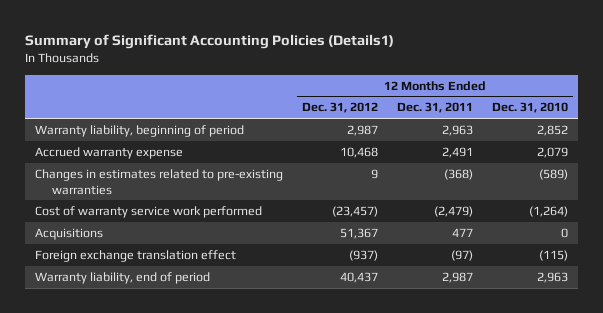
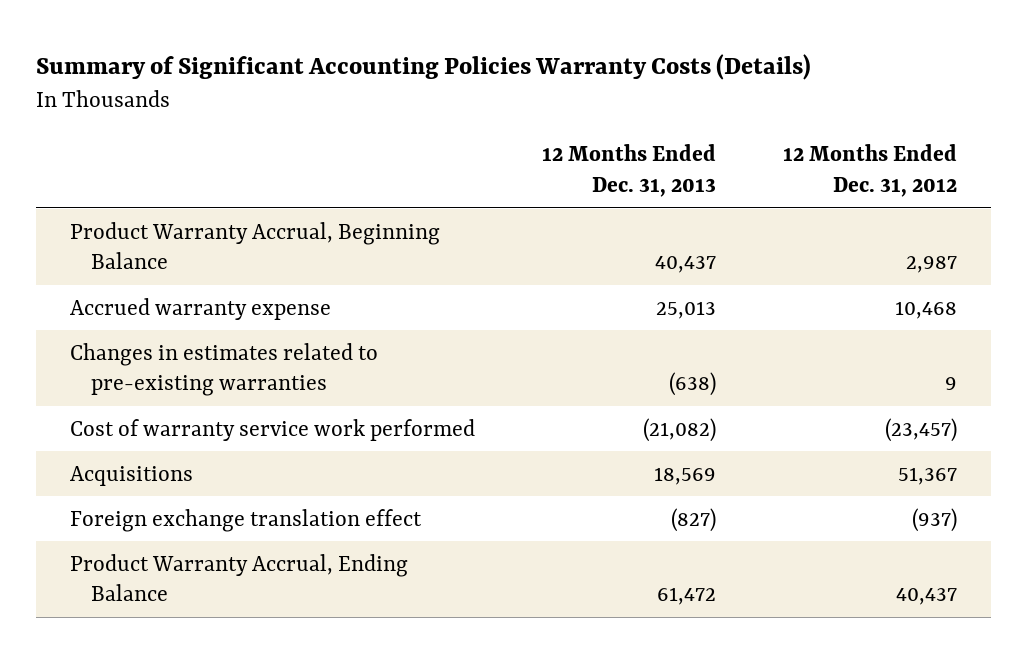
- Summary of Significant Accounting Policies (Details1)
+ Summary of Significant Accounting Policies Warranty Costs (Details)
- | 12 Months Ended Dec. 31, 2012 | 12 Months Ended Dec. 31, 2011 | 12 Months Ended Dec. 31, 2010
+ | 12 Months Ended Dec. 31, 2013 | 12 Months Ended Dec. 31, 2012
- Warranty liability, beginning of period | 2,987 | 2,963 | 2,852
+ Product Warranty Accrual, Beginning Balance | 40,437 | 2,987
- Warranty liability, end of period | 40,437 | 2,987 | 2,963
+ Product Warranty Accrual, Ending Balance | 61,472 | 40,437

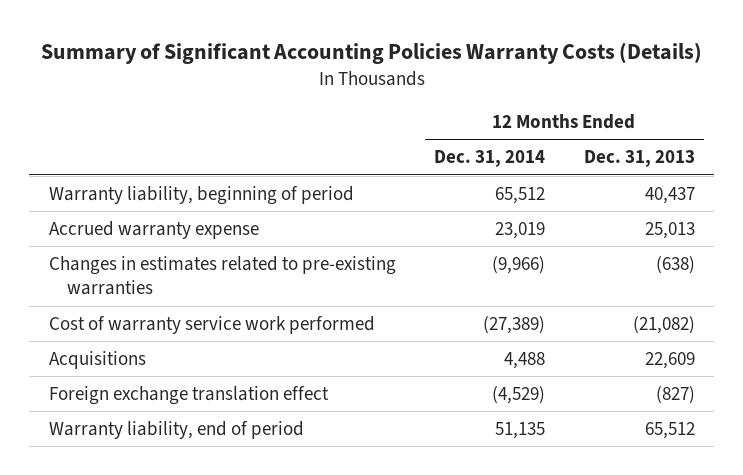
- | 12 Months Ended Dec. 31, 2013 | 12 Months Ended Dec. 31, 2012
+ | 12 Months Ended Dec. 31, 2014 | 12 Months Ended Dec. 31, 2013
- Product Warranty Accrual, Beginning Balance | 40,437 | 2,987
+ Warranty liability, beginning of period | 65,512 | 40,437
- Acquisitions | 18,569 | 51,367
+ Acquisitions | 4,488 | 22,609
- Product Warranty Accrual, Ending Balance | 61,472 | 40,437
+ Warranty liability, end of period | 51,135 | 65,512

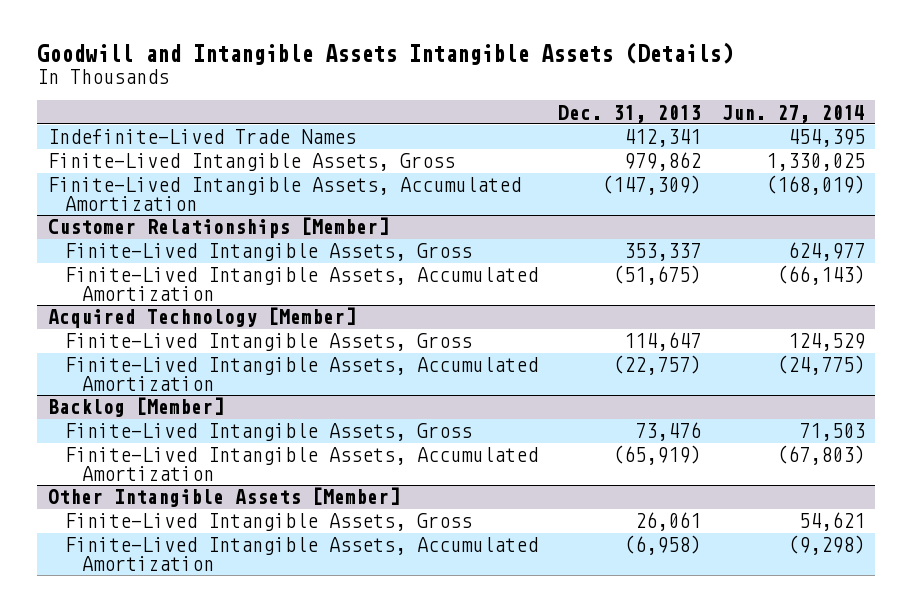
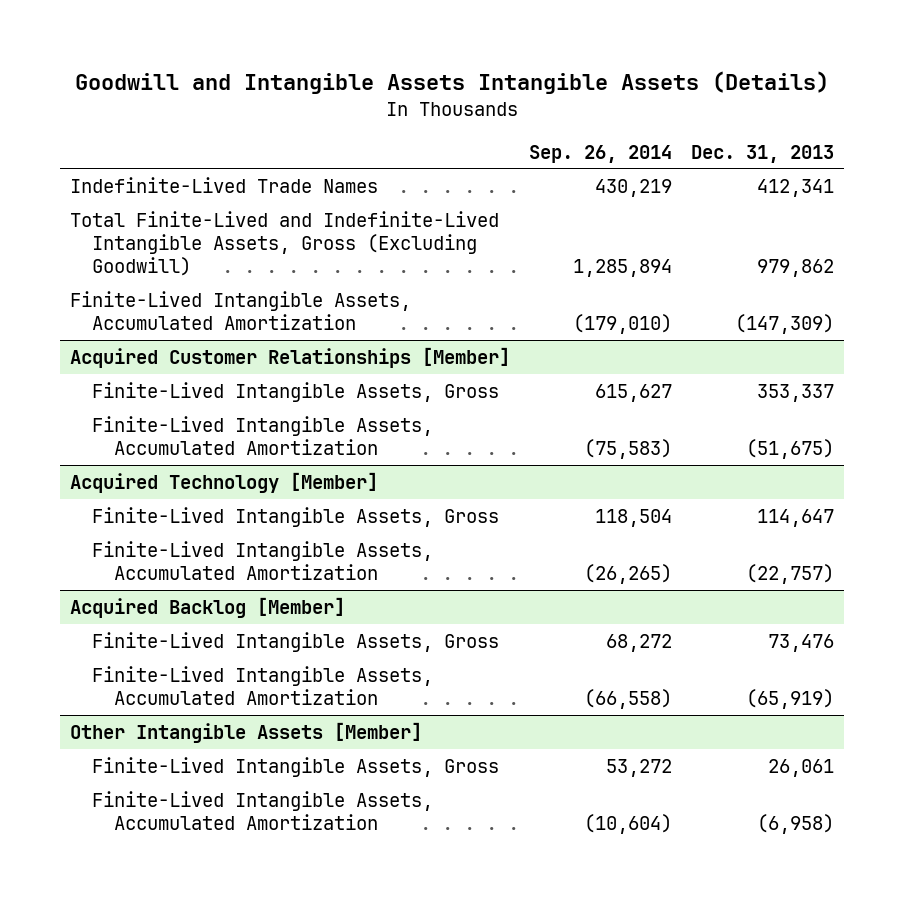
- | Dec. 31, 2013 | Jun. 27, 2014
+ | Sep. 26, 2014 | Dec. 31, 2013
- Finite-Lived Intangible Assets, Gross | 979,862 | 1,330,025
+ Total Finite-Lived and Indefinite-Lived Intangible Assets, Gross (Excluding Goodwill) | 1,285,894 | 979,862
- Customer Relationships [Member]
+ Acquired Customer Relationships [Member]
- Backlog [Member]
+ Acquired Backlog [Member]

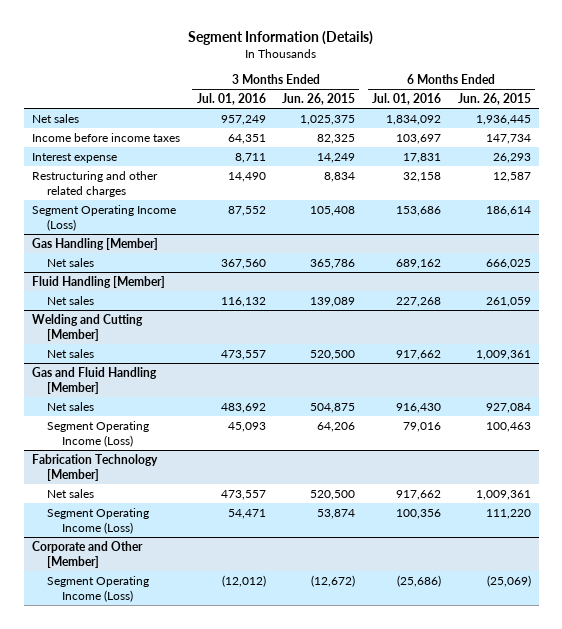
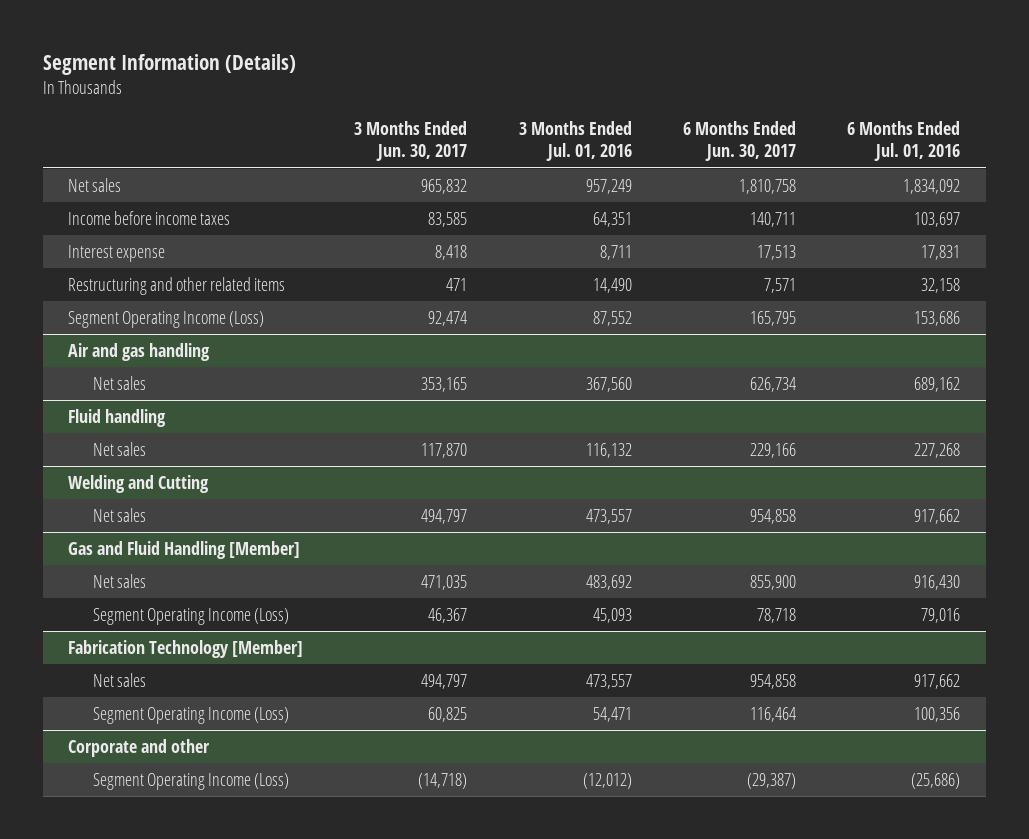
- | 3 Months Ended Jul. 01, 2016 | 3 Months Ended Jun. 26, 2015 | 6 Months Ended Jul. 01, 2016 | 6 Months Ended Jun. 26, 2015
+ | 3 Months Ended Jun. 30, 2017 | 3 Months Ended Jul. 01, 2016 | 6 Months Ended Jun. 30, 2017 | 6 Months Ended Jul. 01, 2016
- Restructuring and other related charges | 14,490 | 8,834 | 32,158 | 12,587
+ Restructuring and other related items | 471 | 14,490 | 7,571 | 32,158
- Gas Handling [Member]
+ Air and gas handling
- Fluid Handling [Member]
+ Fluid handling
- Welding and Cutting [Member]
+ Welding and Cutting
- Corporate and Other [Member]
+ Corporate and other

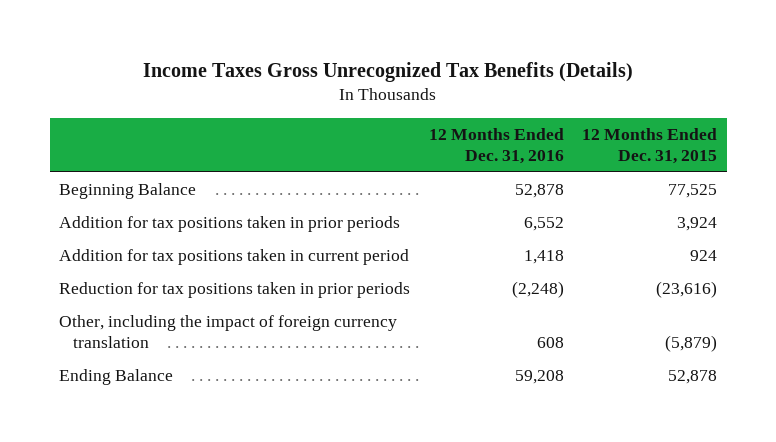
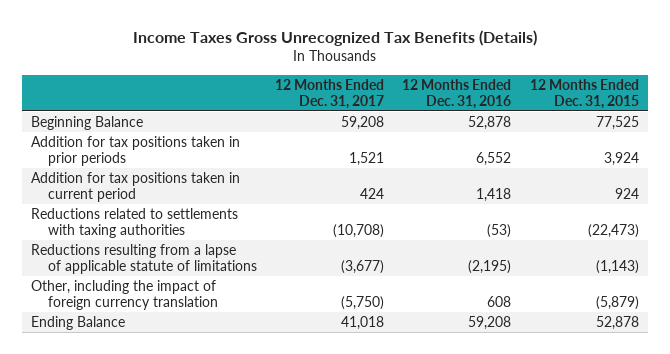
- | 12 Months Ended Dec. 31, 2016 | 12 Months Ended Dec. 31, 2015
+ | 12 Months Ended Dec. 31, 2017 | 12 Months Ended Dec. 31, 2016 | 12 Months Ended Dec. 31, 2015
- Reduction for tax positions taken in prior periods | (2,248) | (23,616)
+ Reductions related to settlements with taxing authorities | (10,708) | (53) | (22,473)
+ Reductions resulting from a lapse of applicable statute of limitations | (3,677) | (2,195) | (1,143)

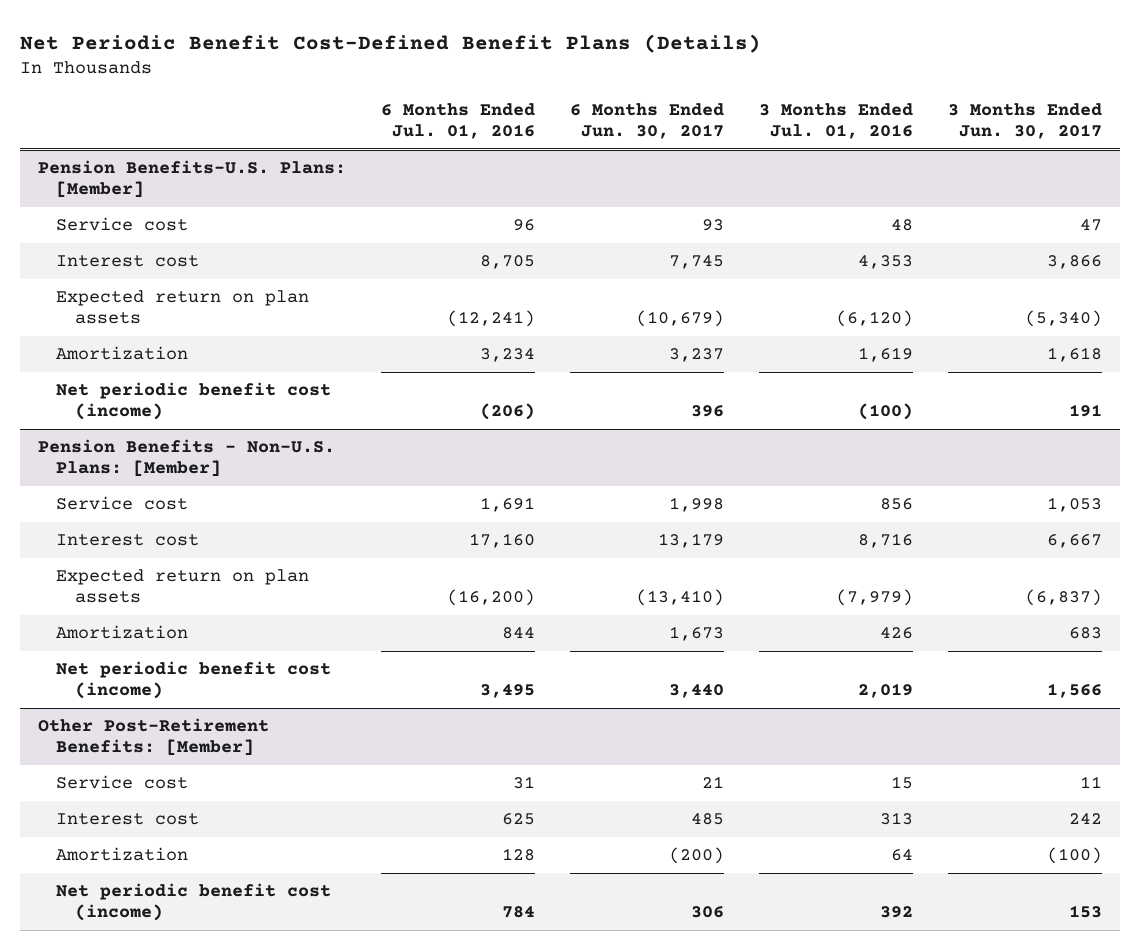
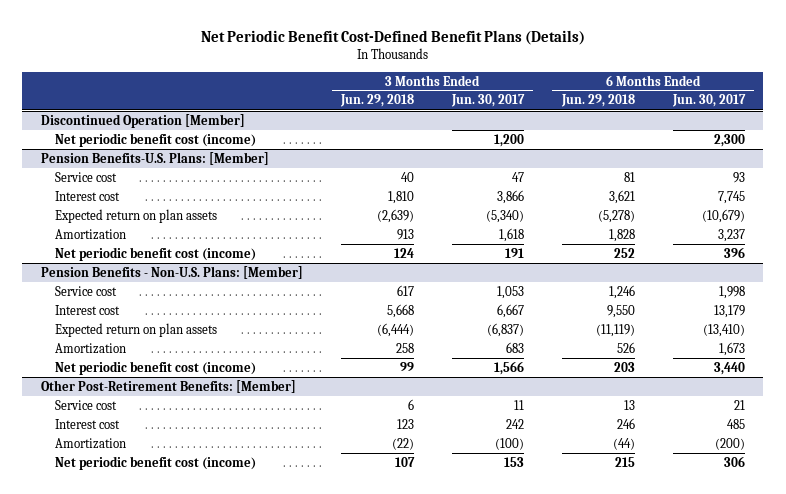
- | 6 Months Ended Jul. 01, 2016 | 6 Months Ended Jun. 30, 2017 | 3 Months Ended Jul. 01, 2016 | 3 Months Ended Jun. 30, 2017
+ | 3 Months Ended Jun. 29, 2018 | 3 Months Ended Jun. 30, 2017 | 6 Months Ended Jun. 29, 2018 | 6 Months Ended Jun. 30, 2017
+ Discontinued Operation [Member]
+ Net periodic benefit cost (income) | | 1,200 | | 2,300

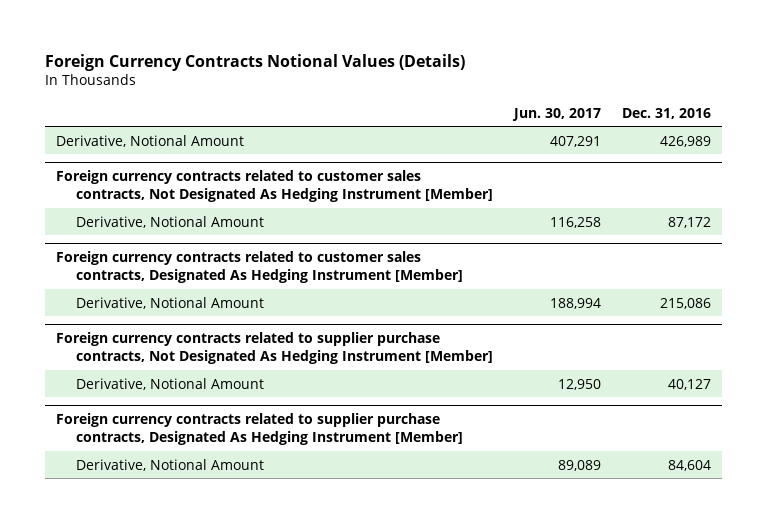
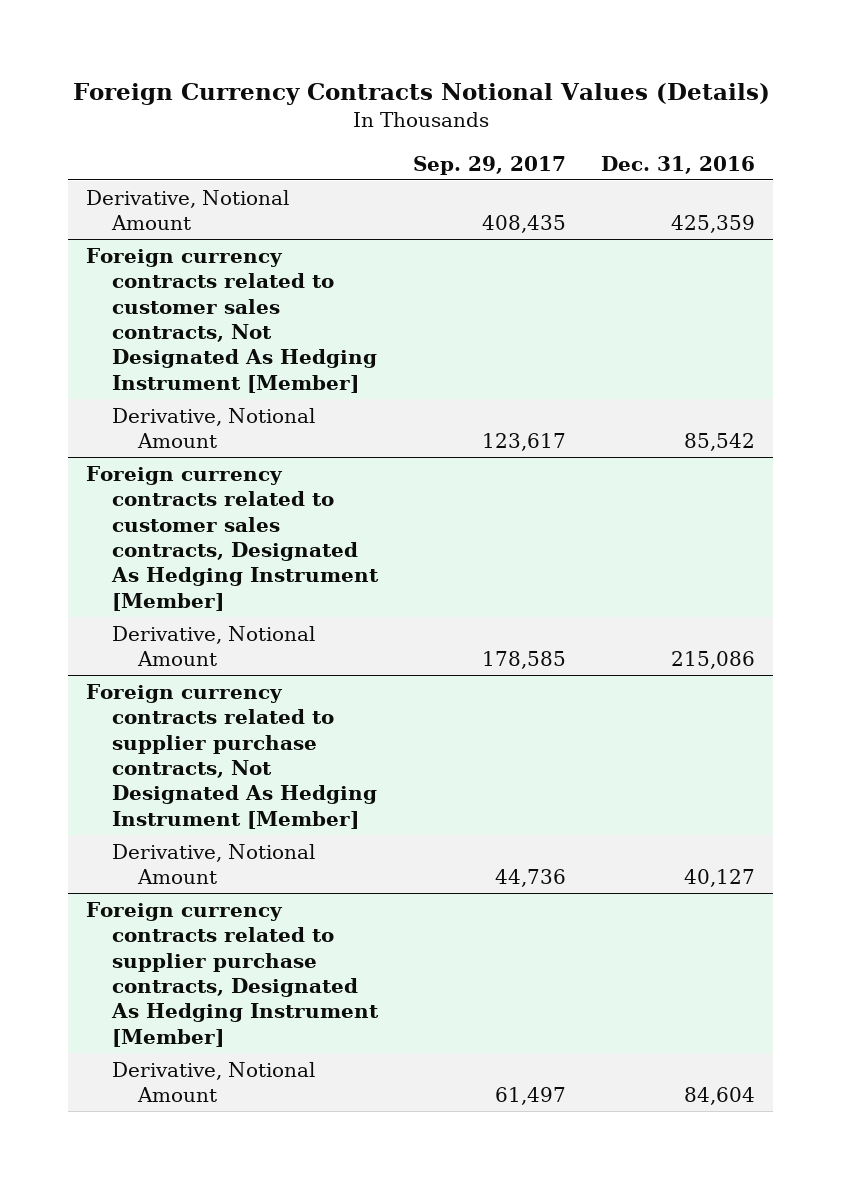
- | Jun. 30, 2017 | Dec. 31, 2016
+ | Sep. 29, 2017 | Dec. 31, 2016
- Derivative, Notional Amount | 407,291 | 426,989
+ Derivative, Notional Amount | 408,435 | 425,359
@ Foreign currency contracts related to customer sales contracts, Not Designated As Hedging Instrument [Member]
- Derivative, Notional Amount | 116,258 | 87,172
+ Derivative, Notional Amount | 123,617 | 85,542

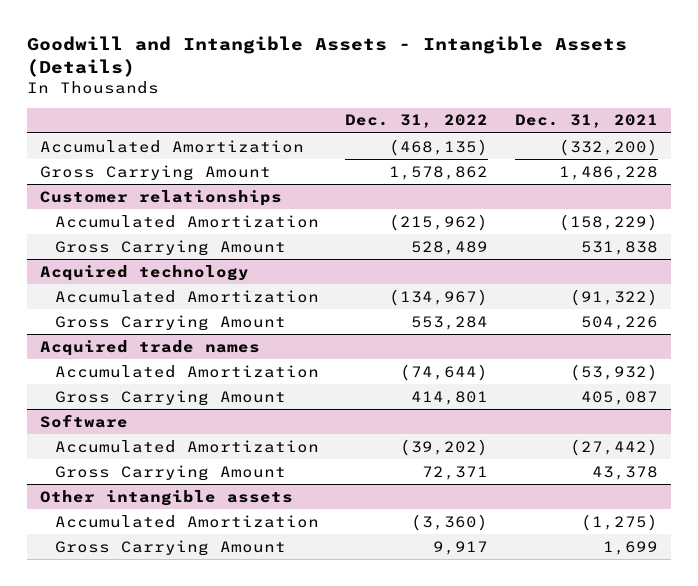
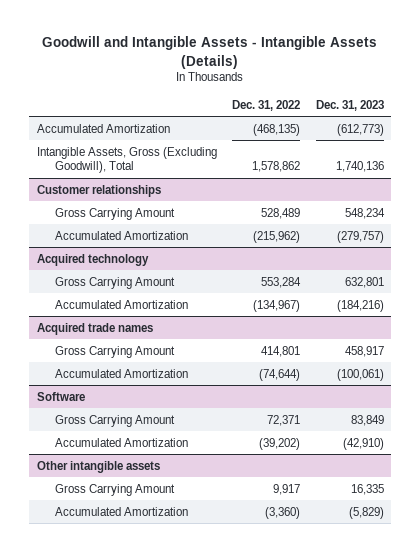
- | Dec. 31, 2022 | Dec. 31, 2021
+ | Dec. 31, 2022 | Dec. 31, 2023
- Gross Carrying Amount | 1,578,862 | 1,486,228
+ Intangible Assets, Gross (Excluding Goodwill), Total | 1,578,862 | 1,740,136
@ Customer relationships
moved down: Accumulated Amortization | (215,962) | (279,757)
@ Acquired technology
moved down: Accumulated Amortization | (134,967) | (184,216)
@ Acquired trade names
moved down: Accumulated Amortization | (74,644) | (100,061)
@ Software
moved down: Accumulated Amortization | (39,202) | (42,910)
@ Other intangible assets
moved down: Accumulated Amortization | (3,360) | (5,829)

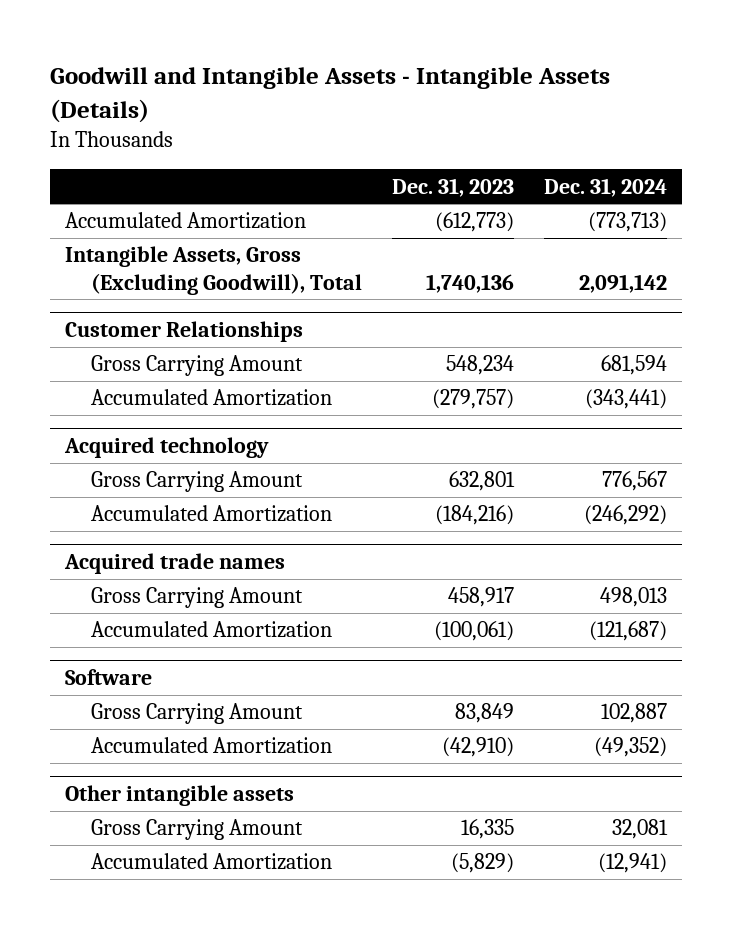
- | Dec. 31, 2022 | Dec. 31, 2023
+ | Dec. 31, 2023 | Dec. 31, 2024
- Customer relationships
+ Customer Relationships

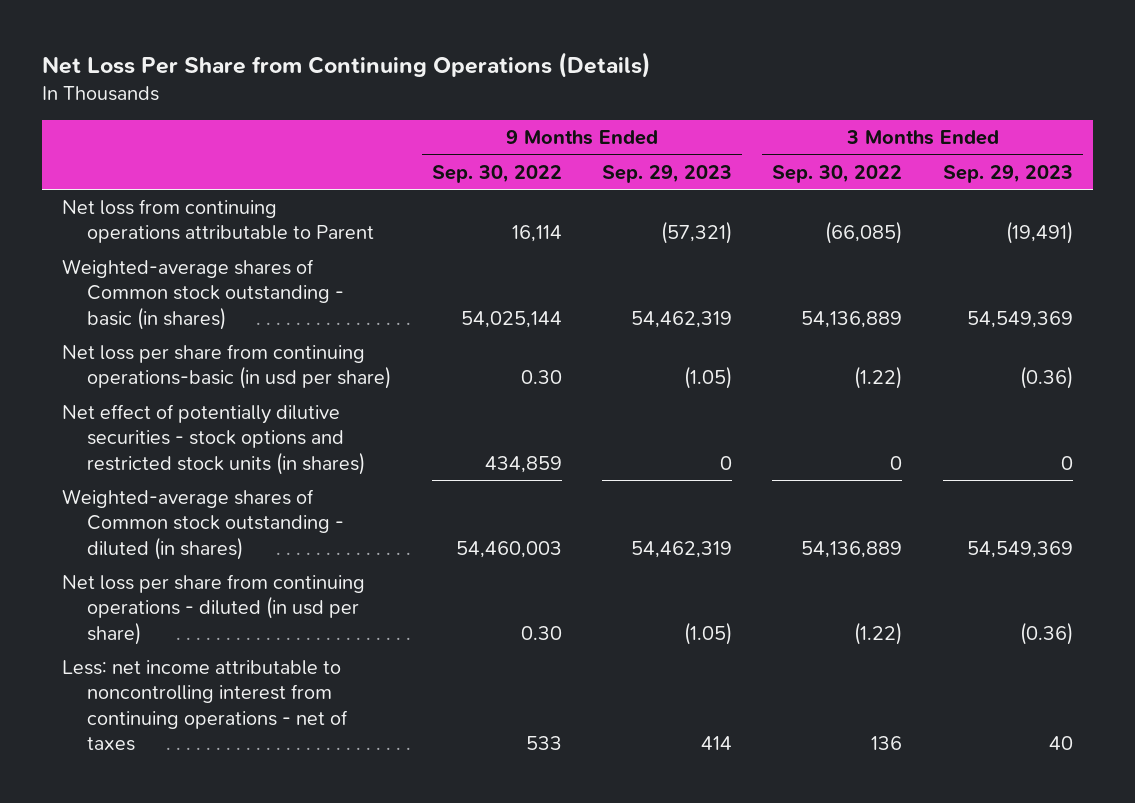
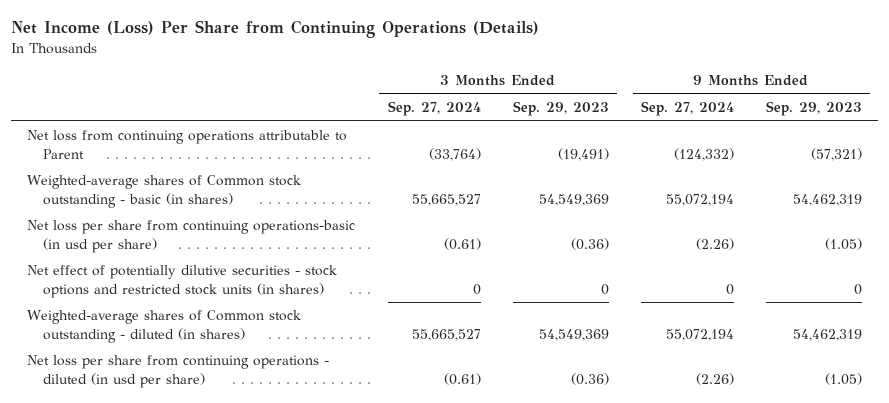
- Net Loss Per Share from Continuing Operations (Details)
+ Net Income (Loss) Per Share from Continuing Operations (Details)
- | 9 Months Ended Sep. 30, 2022 | 9 Months Ended Sep. 29, 2023 | 3 Months Ended Sep. 30, 2022 | 3 Months Ended Sep. 29, 2023
+ | 3 Months Ended Sep. 27, 2024 | 3 Months Ended Sep. 29, 2023 | 9 Months Ended Sep. 27, 2024 | 9 Months Ended Sep. 29, 2023
- Less: net income attributable to noncontrolling interest from continuing operations - net of taxes | 533 | 414 | 136 | 40

